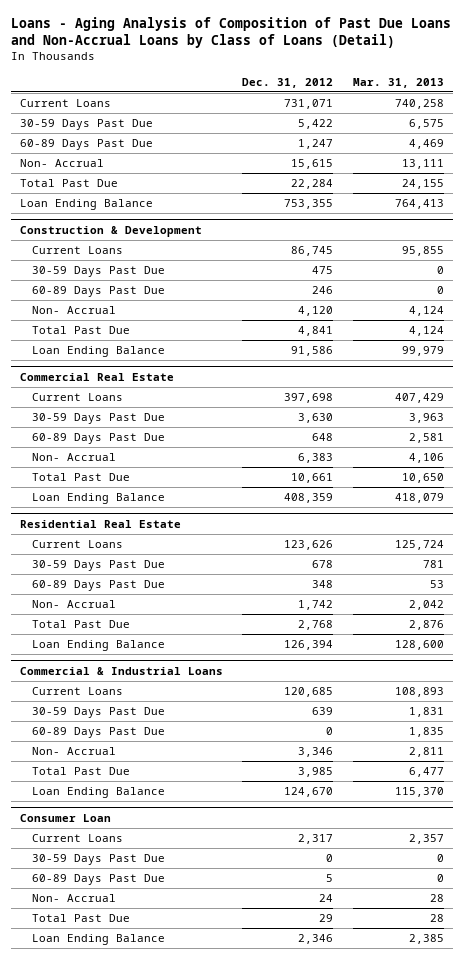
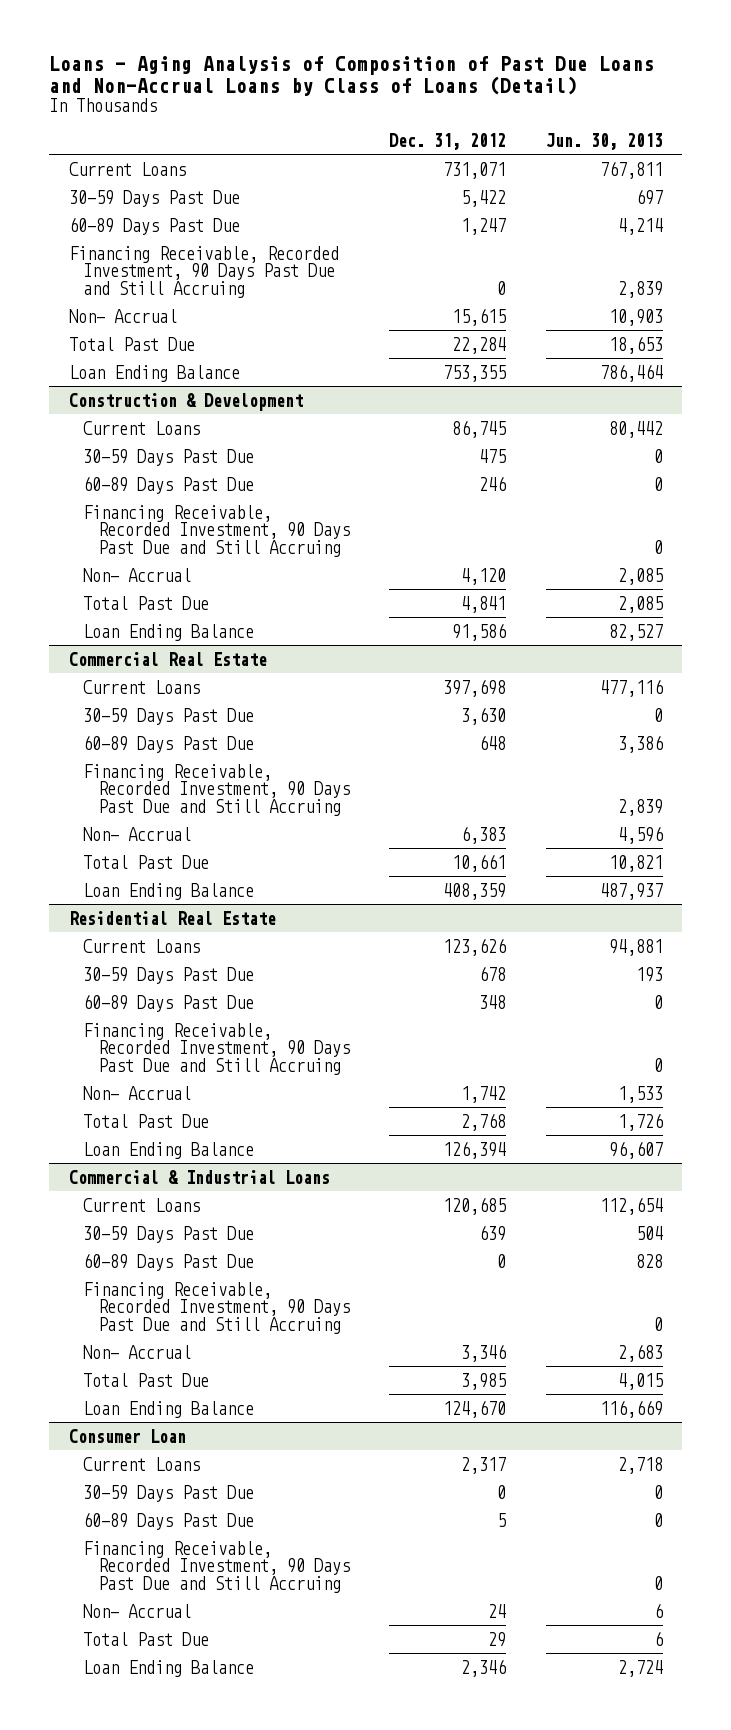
- | Dec. 31, 2012 | Mar. 31, 2013
+ | Dec. 31, 2012 | Jun. 30, 2013
+ Financing Receivable, Recorded Investment, 90 Days Past Due and Still Accruing | 0 | 2,839
@ Construction & Development
+ Financing Receivable, Recorded Investment, 90 Days Past Due and Still Accruing | | 0
@ Commercial Real Estate
+ Financing Receivable, Recorded Investment, 90 Days Past Due and Still Accruing | | 2,839
@ Residential Real Estate
+ Financing Receivable, Recorded Investment, 90 Days Past Due and Still Accruing | | 0
@ Commercial & Industrial Loans
+ Financing Receivable, Recorded Investment, 90 Days Past Due and Still Accruing | | 0
@ Consumer Loan
+ Financing Receivable, Recorded Investment, 90 Days Past Due and Still Accruing | | 0

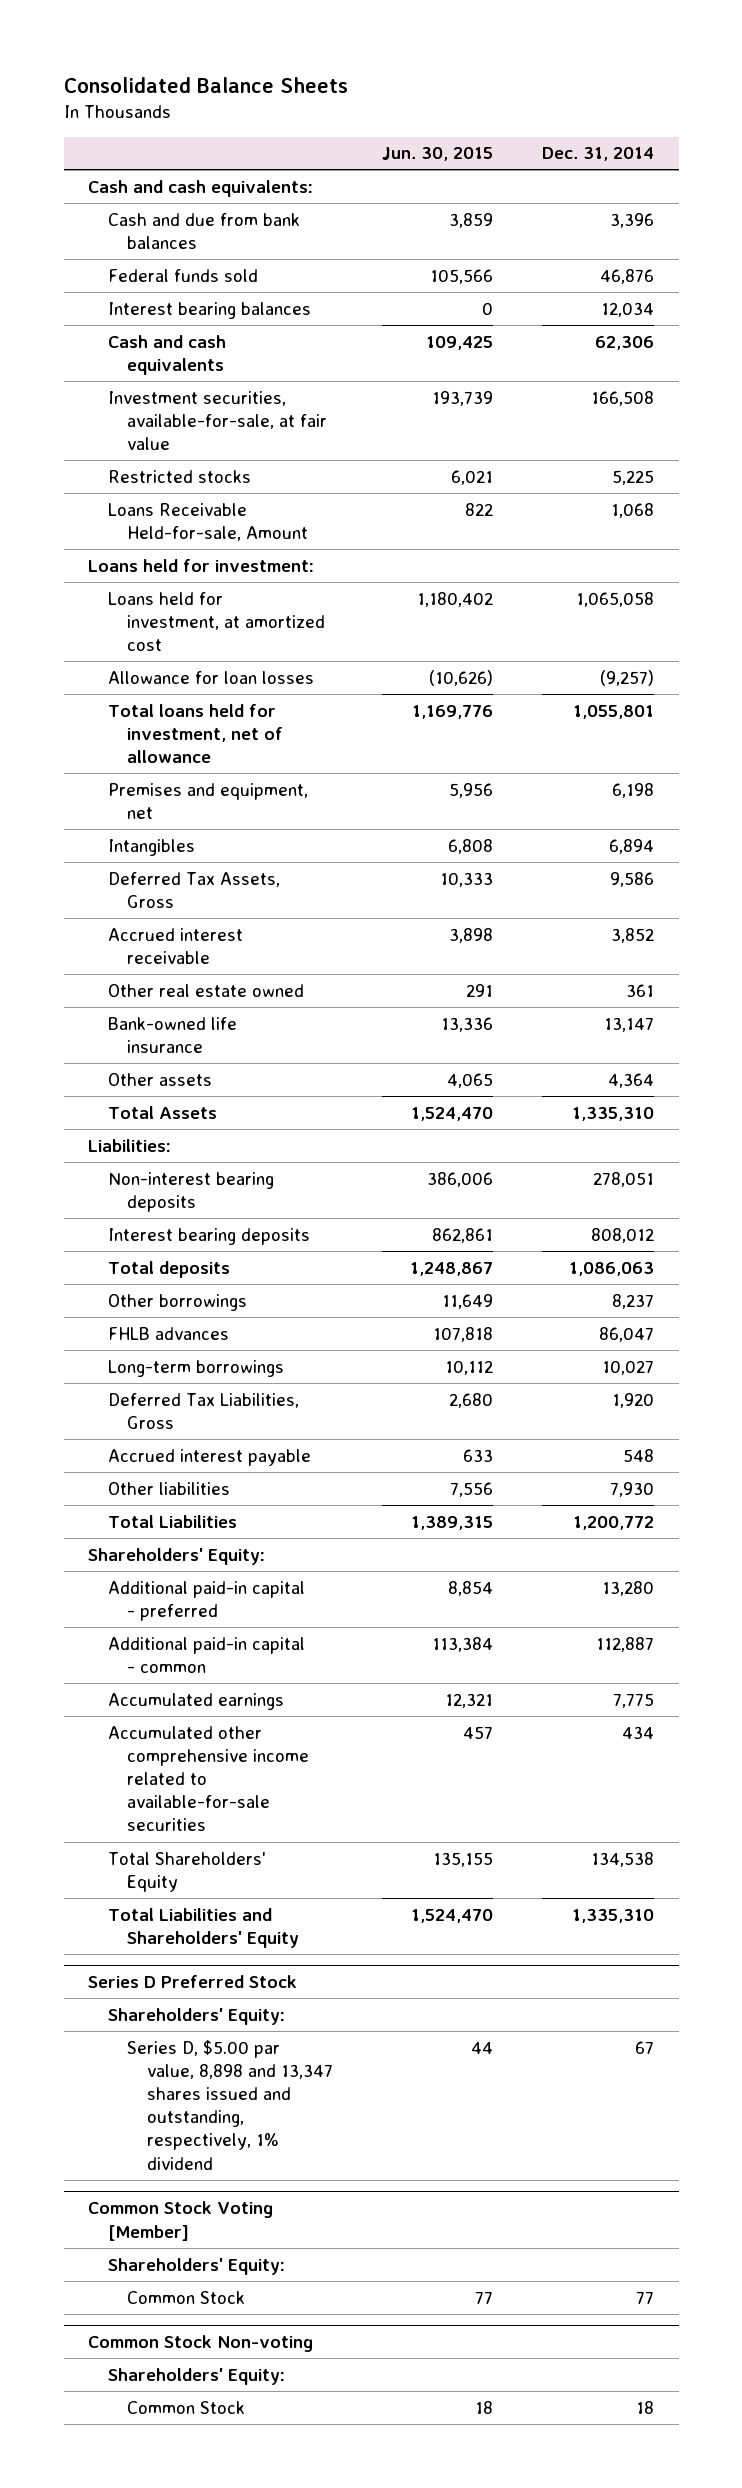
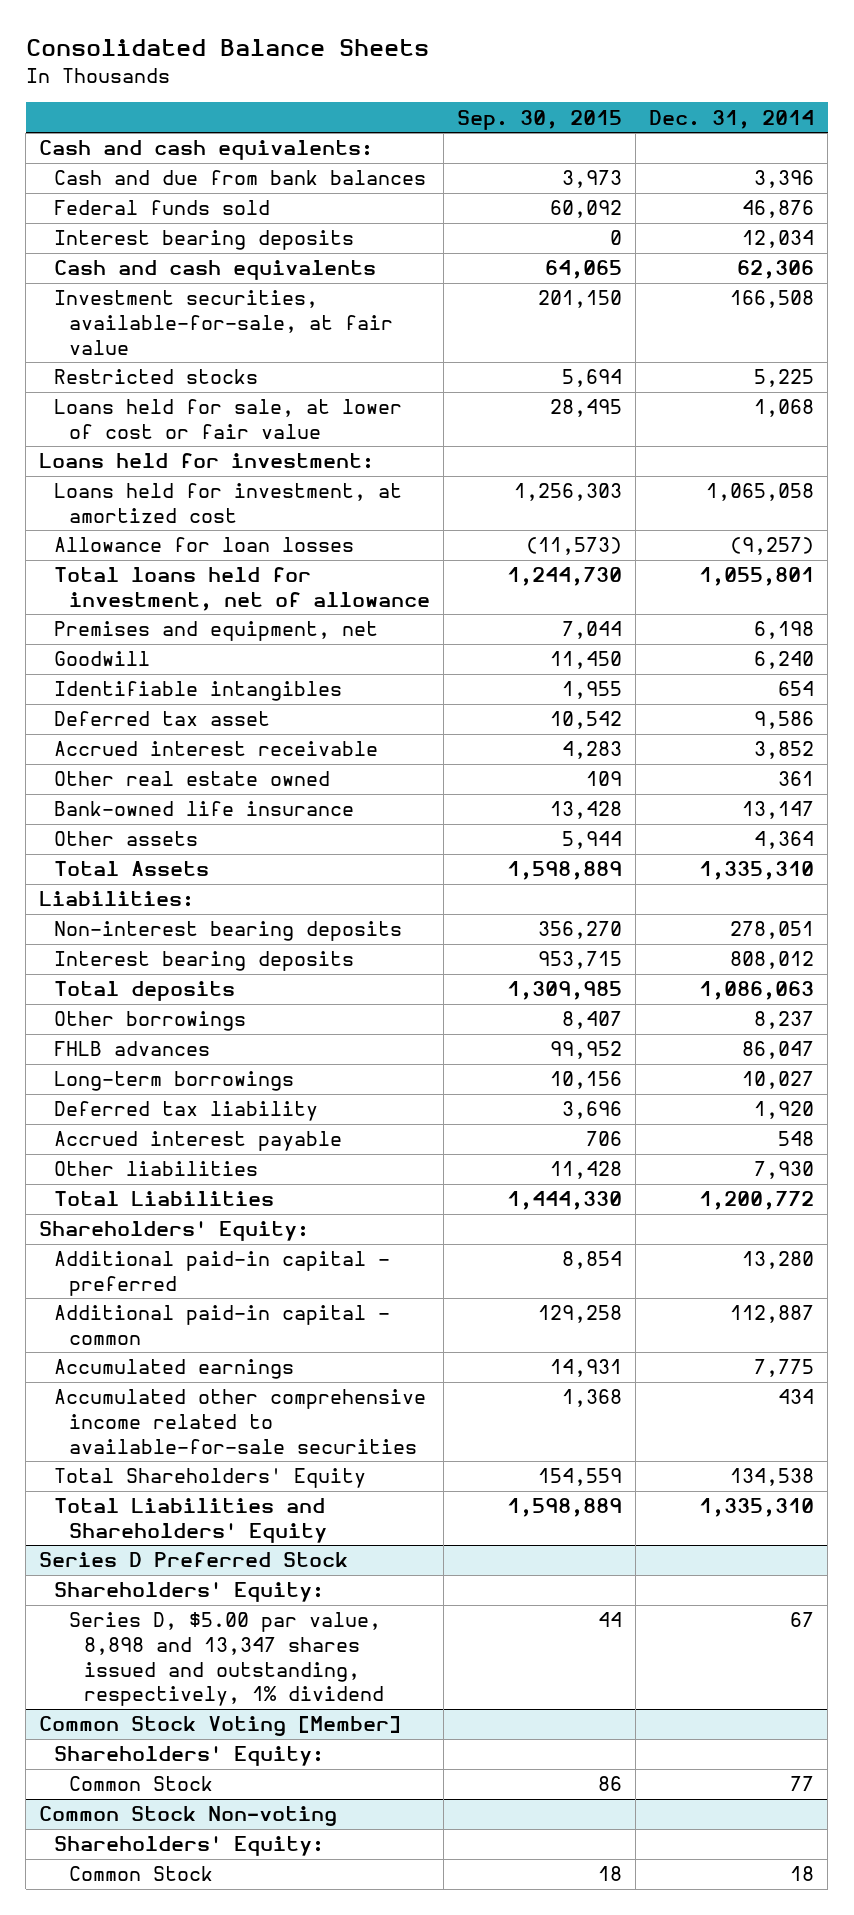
- | Jun. 30, 2015 | Dec. 31, 2014
+ | Sep. 30, 2015 | Dec. 31, 2014
- Interest bearing balances | 0 | 12,034
+ Interest bearing deposits | 0 | 12,034
- Loans Receivable Held-for-sale, Amount | 822 | 1,068
+ Loans held for sale, at lower of cost or fair value | 28,495 | 1,068
- Intangibles | 6,808 | 6,894
- Deferred Tax Assets, Gross | 10,333 | 9,586
+ Goodwill | 11,450 | 6,240
+ Identifiable intangibles | 1,955 | 654
+ Deferred tax asset | 10,542 | 9,586
- Deferred Tax Liabilities, Gross | 2,680 | 1,920
+ Deferred tax liability | 3,696 | 1,920

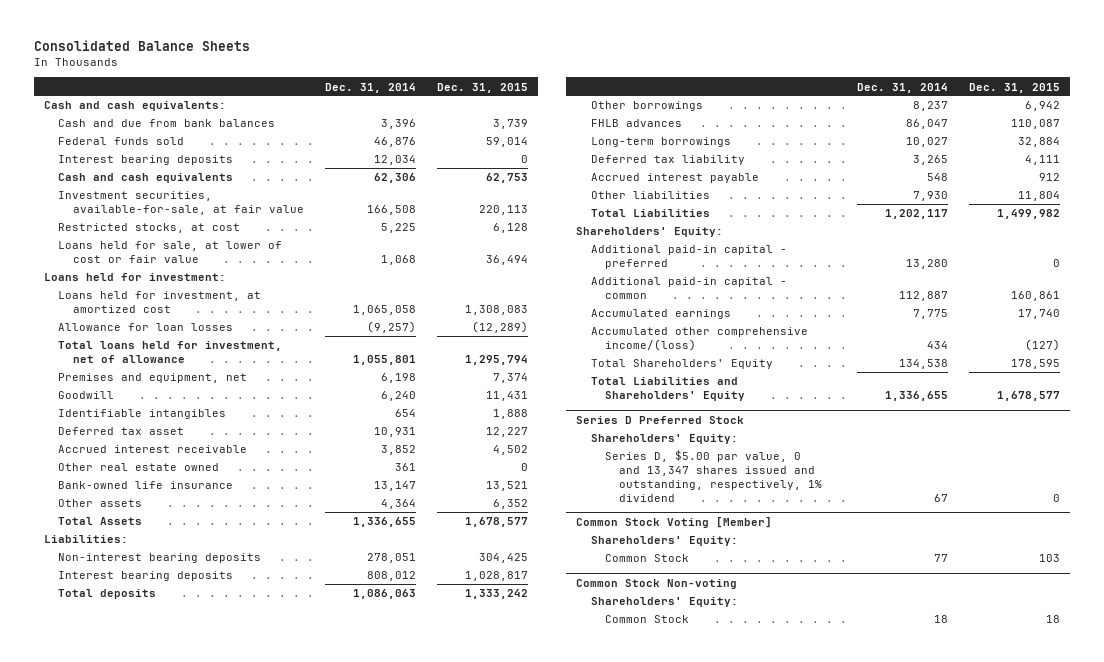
- | Sep. 30, 2015 | Dec. 31, 2014
+ | Dec. 31, 2014 | Dec. 31, 2015
- Restricted stocks | 5,694 | 5,225
+ Restricted stocks, at cost | 5,225 | 6,128
- Deferred tax asset | 10,542 | 9,586
+ Deferred tax asset | 10,931 | 12,227
- Total Assets | 1,598,889 | 1,335,310
+ Total Assets | 1,336,655 | 1,678,577
- Deferred tax liability | 3,696 | 1,920
+ Deferred tax liability | 3,265 | 4,111
- Total Liabilities | 1,444,330 | 1,200,772
+ Total Liabilities | 1,202,117 | 1,499,982
- Accumulated other comprehensive income related to available-for-sale securities | 1,368 | 434
+ Accumulated other comprehensive income/(loss) | 434 | (127)
- Total Liabilities and Shareholders' Equity | 1,598,889 | 1,335,310
+ Total Liabilities and Shareholders' Equity | 1,336,655 | 1,678,577
@ Series D Preferred Stock
- Series D, $5.00 par value, 8,898 and 13,347 shares issued and outstanding, respectively, 1% dividend | 44 | 67
+ Series D, $5.00 par value, 0 and 13,347 shares issued and outstanding, respectively, 1% dividend | 67 | 0

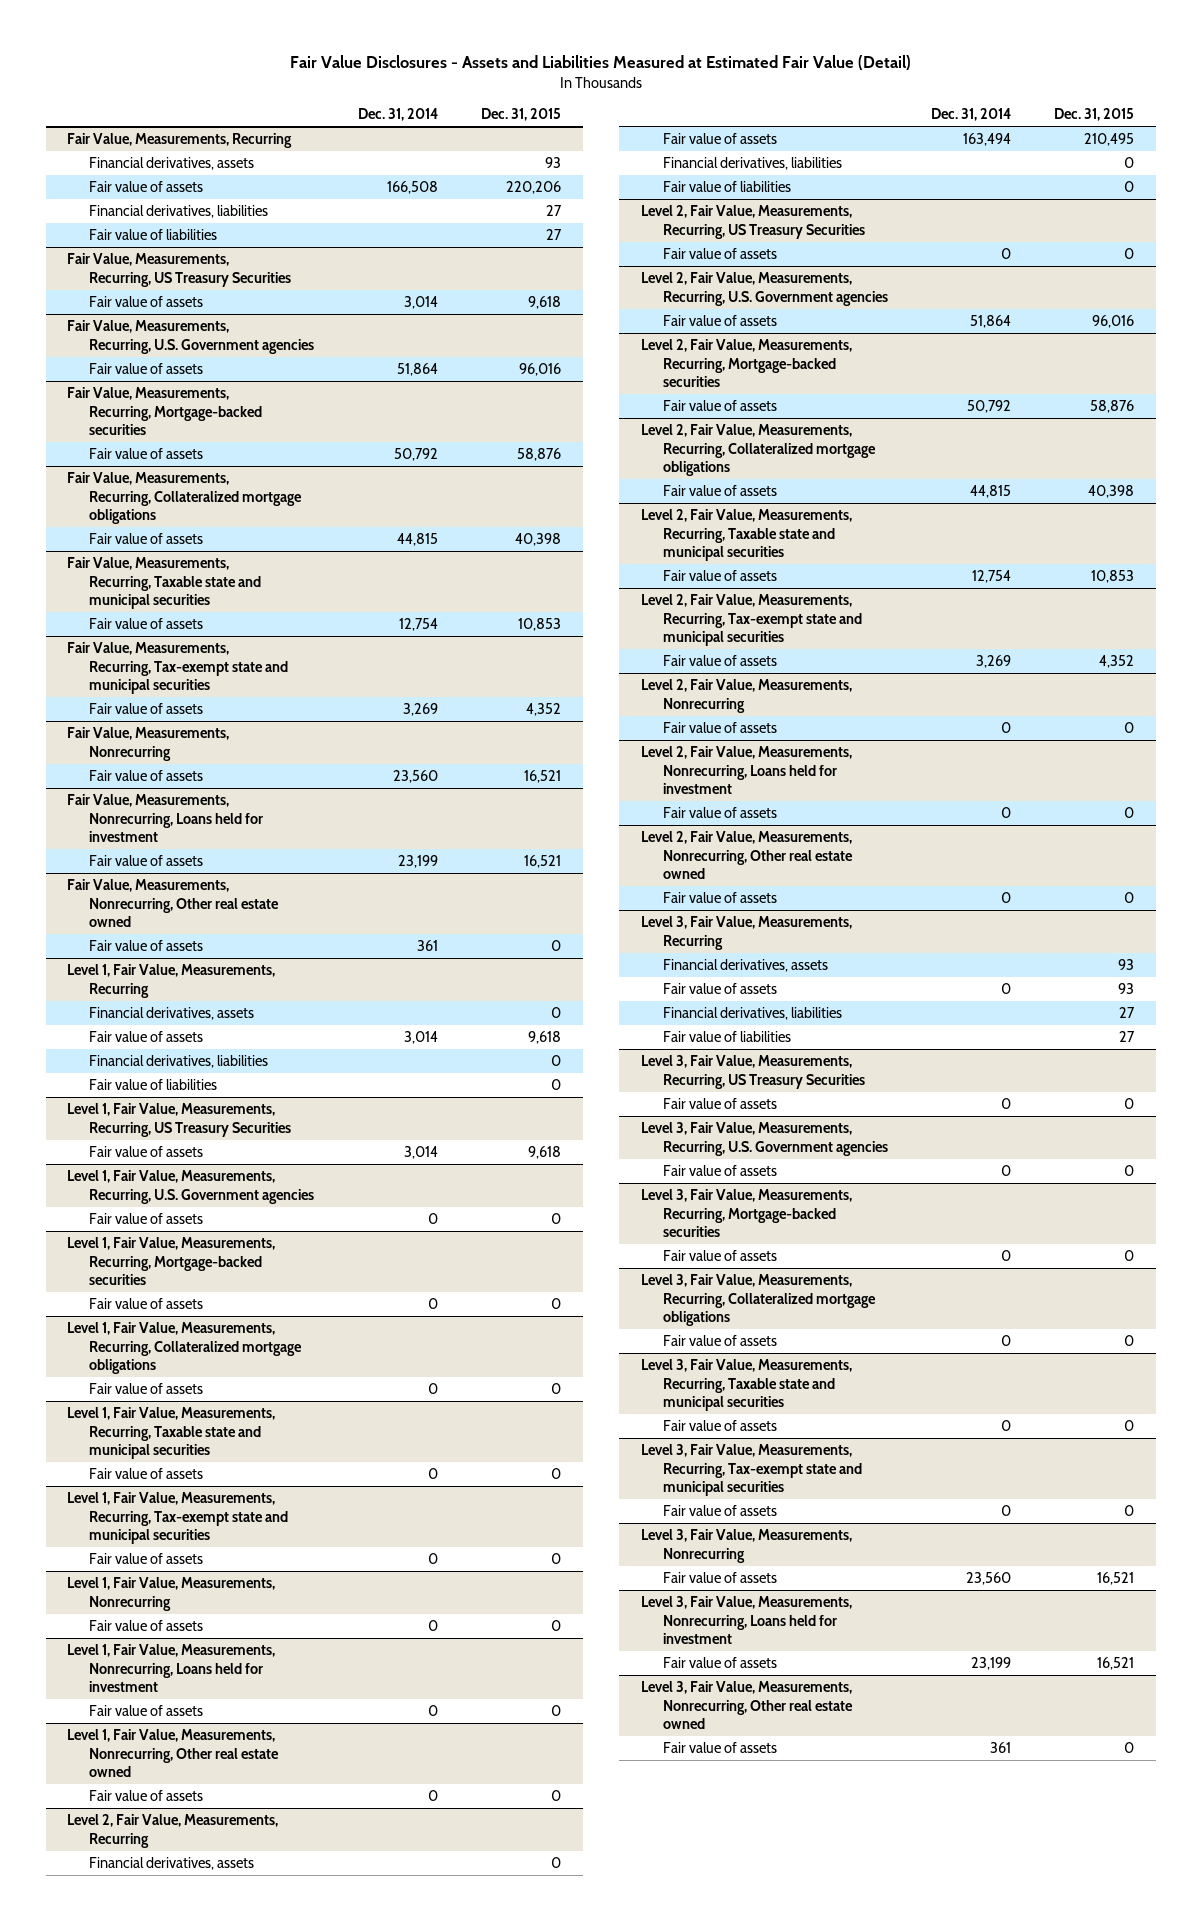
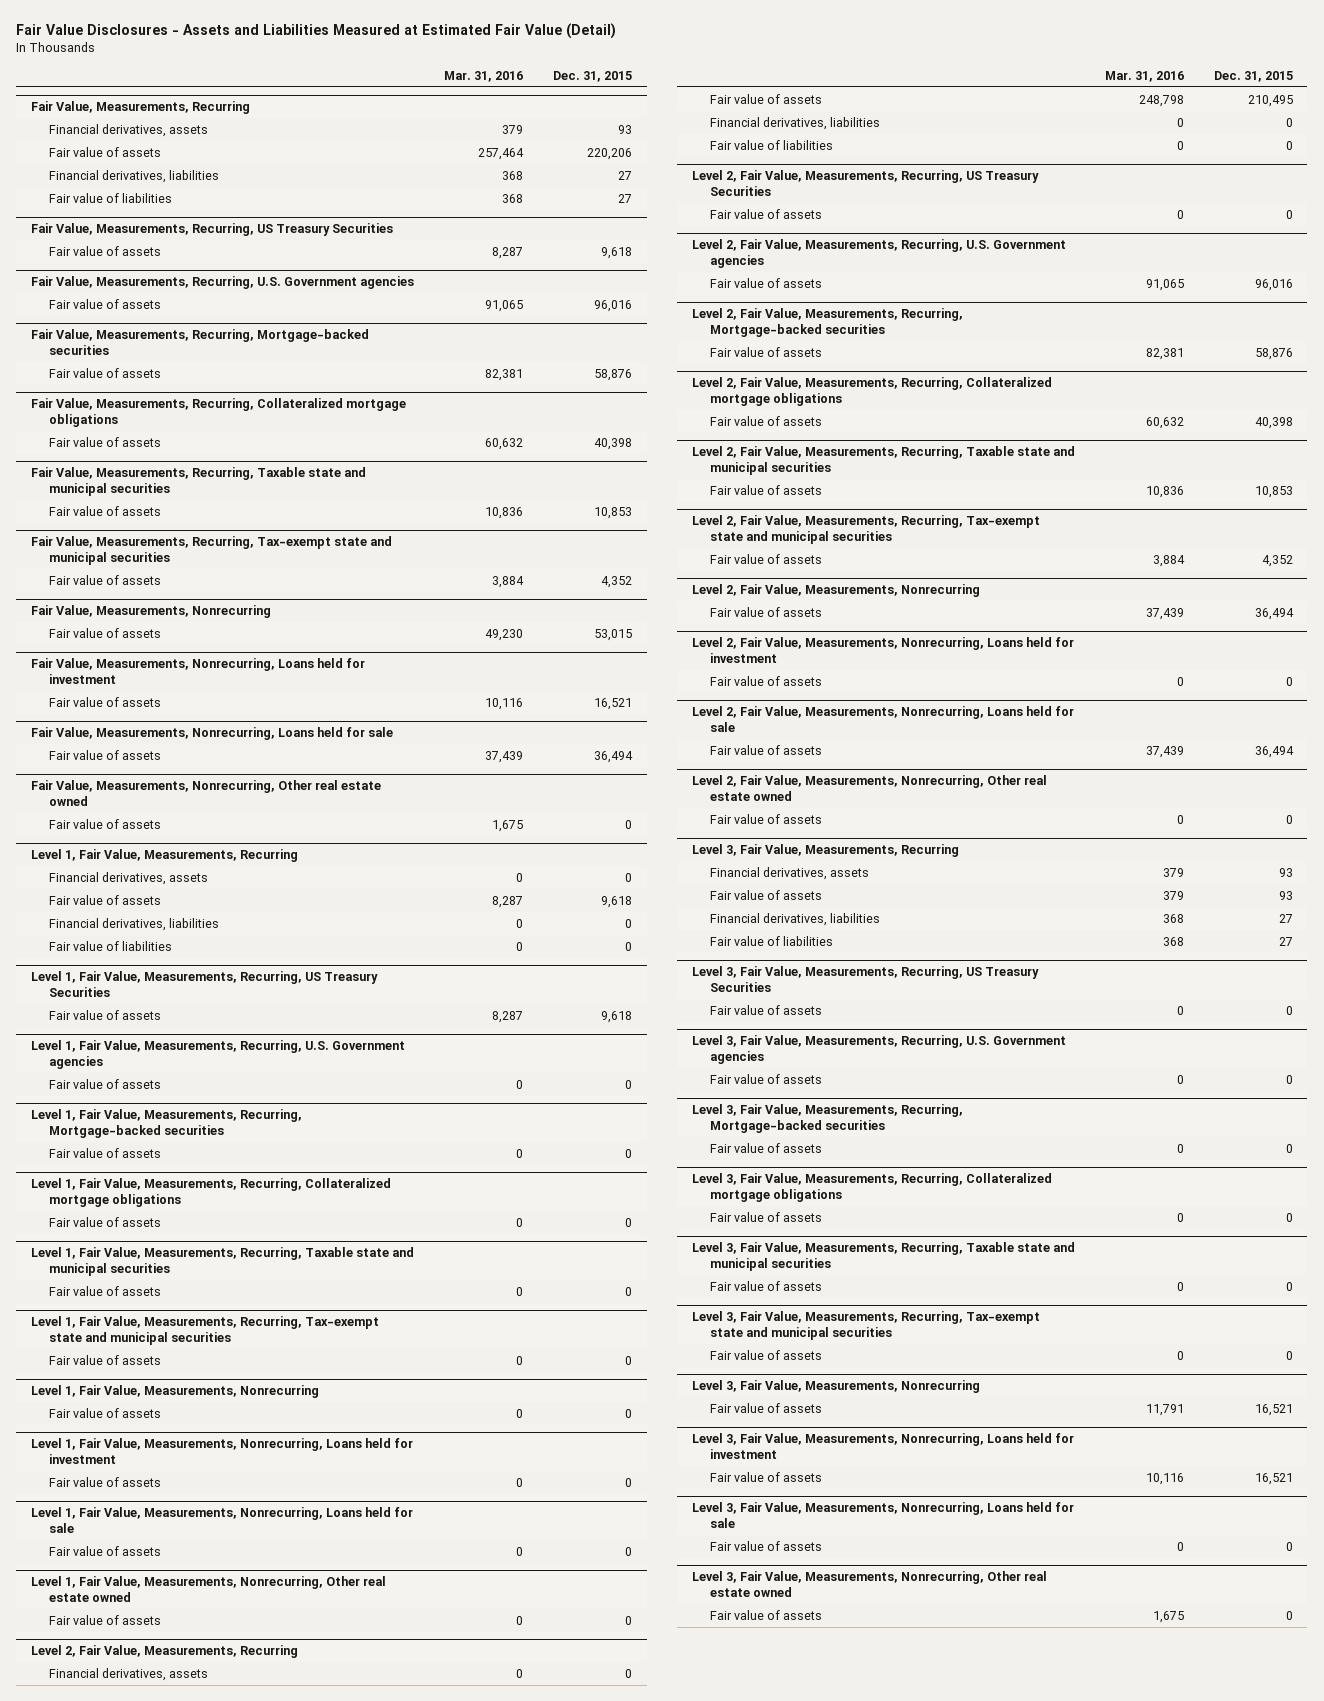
- | Dec. 31, 2014 | Dec. 31, 2015
+ | Mar. 31, 2016 | Dec. 31, 2015
@ Fair Value, Measurements, Nonrecurring
- Fair value of assets | 23,560 | 16,521
+ Fair value of assets | 49,230 | 53,015
+ Fair Value, Measurements, Nonrecurring, Loans held for sale
+ Fair value of assets | 37,439 | 36,494
+ Level 1, Fair Value, Measurements, Nonrecurring, Loans held for sale
+ Fair value of assets | 0 | 0
@ Level 2, Fair Value, Measurements, Nonrecurring
- Fair value of assets | 0 | 0
+ Fair value of assets | 37,439 | 36,494
+ Level 2, Fair Value, Measurements, Nonrecurring, Loans held for sale
+ Fair value of assets | 37,439 | 36,494
+ Level 3, Fair Value, Measurements, Nonrecurring, Loans held for sale
+ Fair value of assets | 0 | 0

